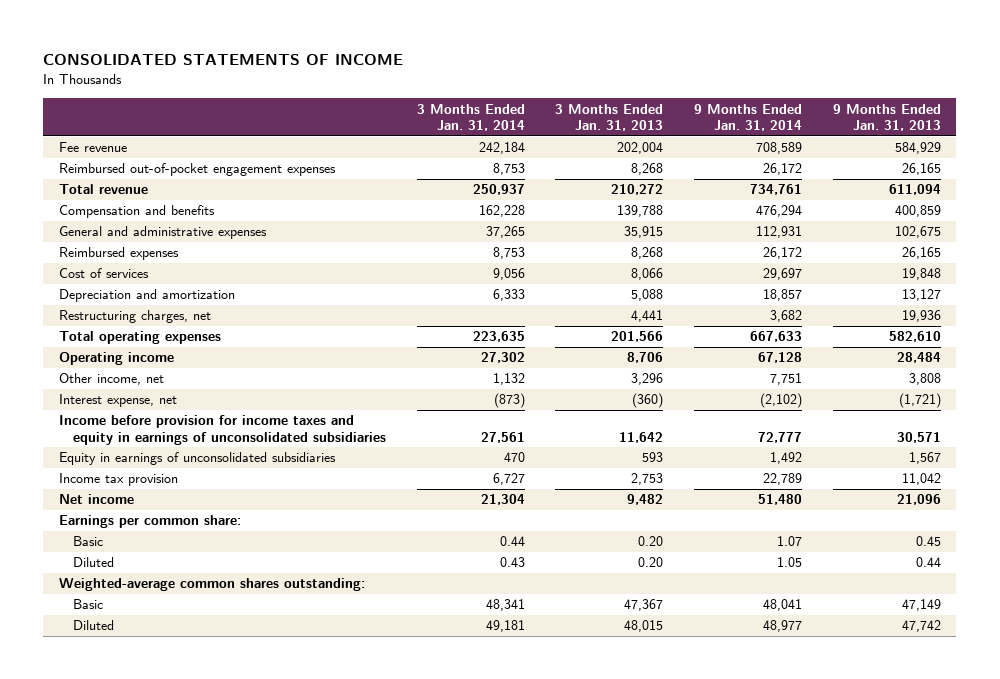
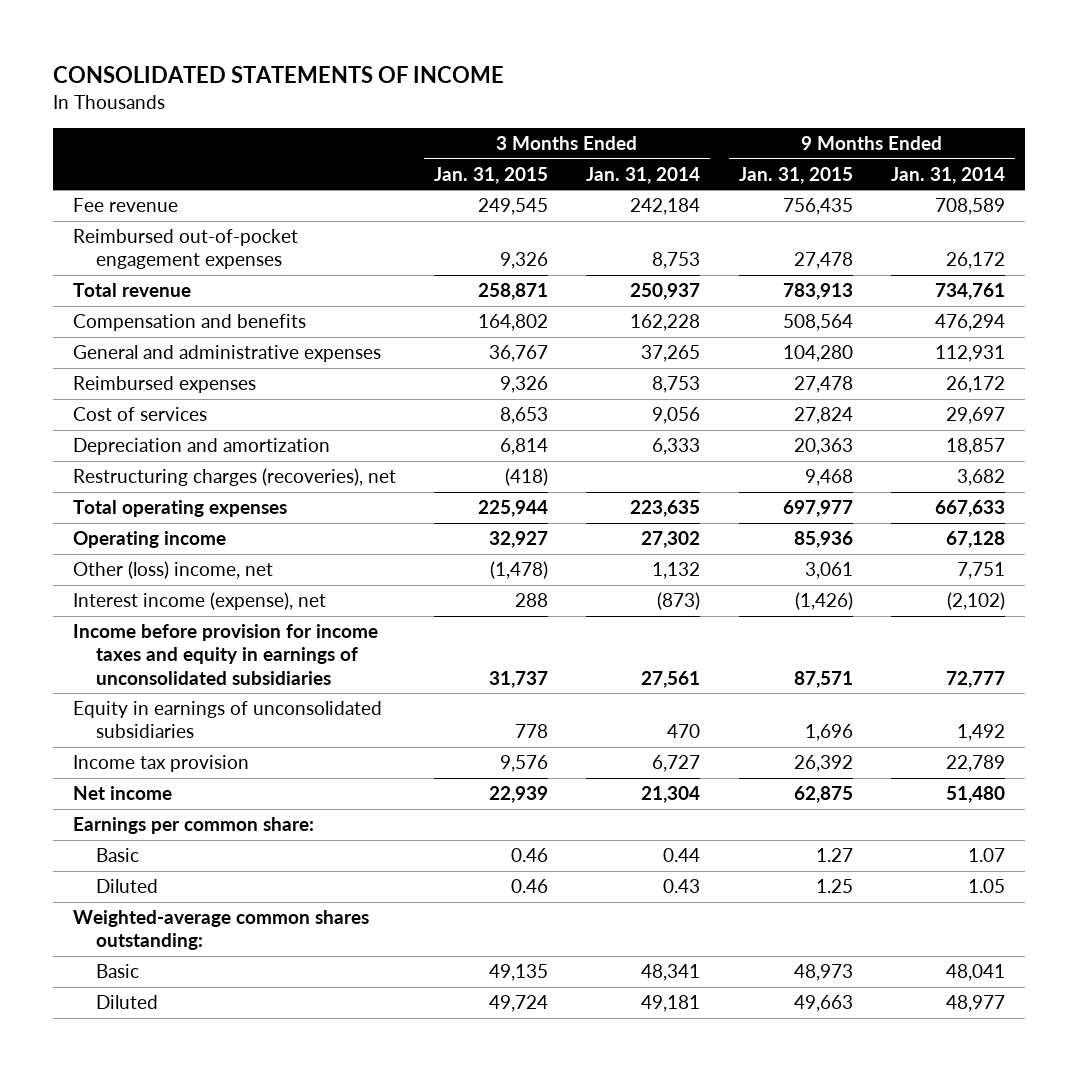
- | 3 Months Ended Jan. 31, 2014 | 3 Months Ended Jan. 31, 2013 | 9 Months Ended Jan. 31, 2014 | 9 Months Ended Jan. 31, 2013
+ | 3 Months Ended Jan. 31, 2015 | 3 Months Ended Jan. 31, 2014 | 9 Months Ended Jan. 31, 2015 | 9 Months Ended Jan. 31, 2014
- Restructuring charges, net | | 4,441 | 3,682 | 19,936
+ Restructuring charges (recoveries), net | (418) | | 9,468 | 3,682
- Other income, net | 1,132 | 3,296 | 7,751 | 3,808
- Interest expense, net | (873) | (360) | (2,102) | (1,721)
+ Other (loss) income, net | (1,478) | 1,132 | 3,061 | 7,751
+ Interest income (expense), net | 288 | (873) | (1,426) | (2,102)

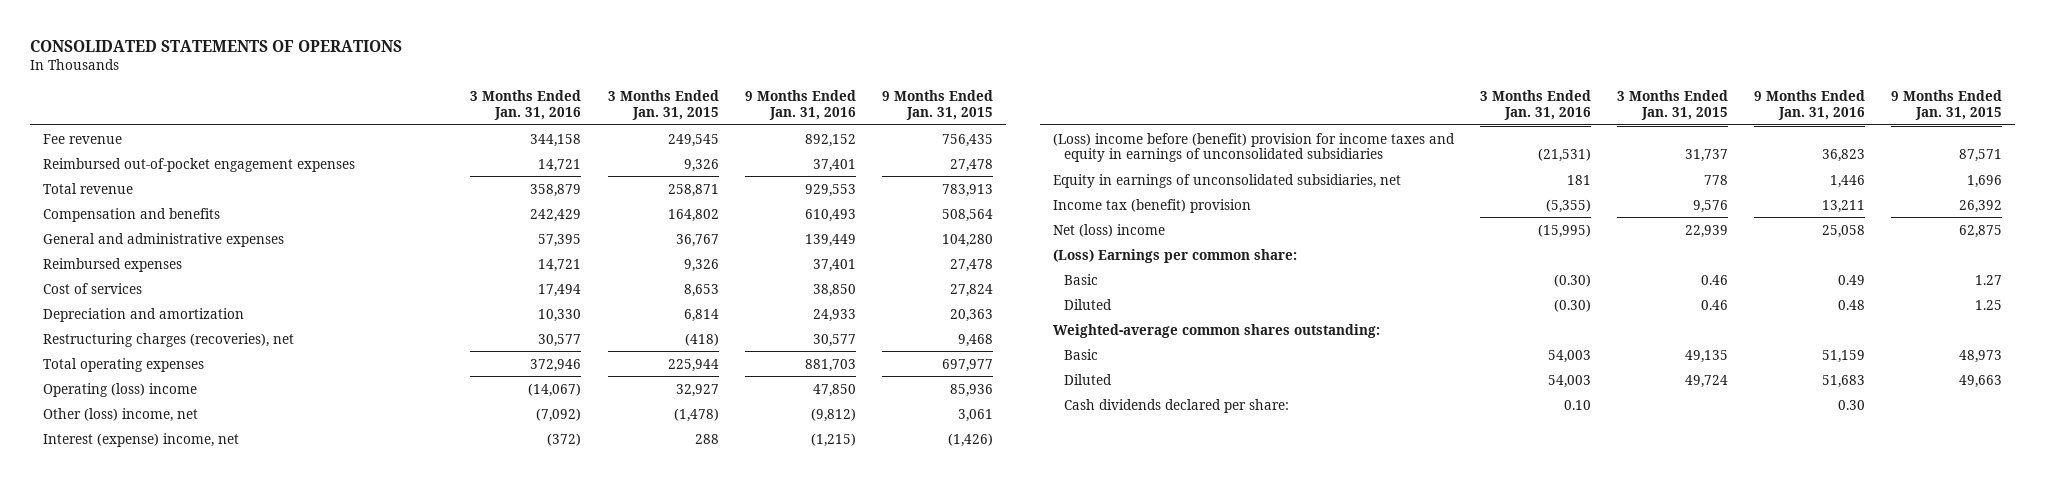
- CONSOLIDATED STATEMENTS OF INCOME
+ CONSOLIDATED STATEMENTS OF OPERATIONS
- | 3 Months Ended Jan. 31, 2015 | 3 Months Ended Jan. 31, 2014 | 9 Months Ended Jan. 31, 2015 | 9 Months Ended Jan. 31, 2014
+ | 3 Months Ended Jan. 31, 2016 | 3 Months Ended Jan. 31, 2015 | 9 Months Ended Jan. 31, 2016 | 9 Months Ended Jan. 31, 2015
- Operating income | 32,927 | 27,302 | 85,936 | 67,128
+ Operating (loss) income | (14,067) | 32,927 | 47,850 | 85,936
- Interest income (expense), net | 288 | (873) | (1,426) | (2,102)
- Income before provision for income taxes and equity in earnings of unconsolidated subsidiaries | 31,737 | 27,561 | 87,571 | 72,777
- Equity in earnings of unconsolidated subsidiaries | 778 | 470 | 1,696 | 1,492
- Income tax provision | 9,576 | 6,727 | 26,392 | 22,789
- Net income | 22,939 | 21,304 | 62,875 | 51,480
- Earnings per common share:
+ Interest (expense) income, net | (372) | 288 | (1,215) | (1,426)
+ (Loss) income before (benefit) provision for income taxes and equity in earnings of unconsolidated subsidiaries | (21,531) | 31,737 | 36,823 | 87,571
+ Equity in earnings of unconsolidated subsidiaries, net | 181 | 778 | 1,446 | 1,696
+ Income tax (benefit) provision | (5,355) | 9,576 | 13,211 | 26,392
+ Net (loss) income | (15,995) | 22,939 | 25,058 | 62,875
+ (Loss) Earnings per common share:
+ Cash dividends declared per share: | 0.10 | | 0.30 |

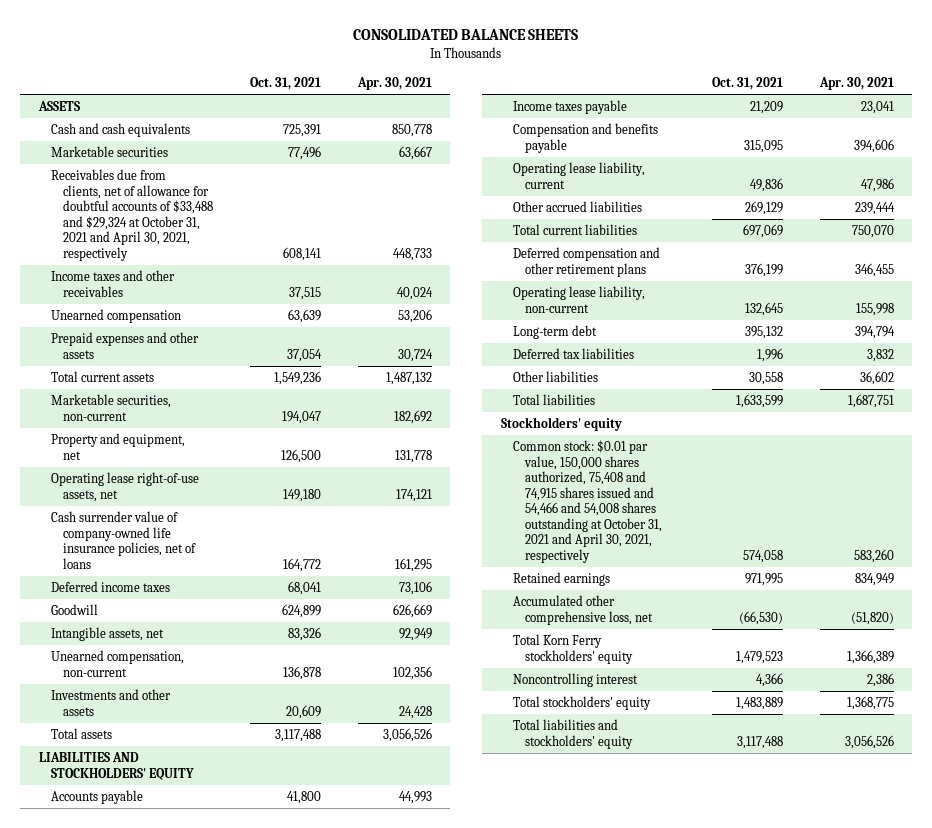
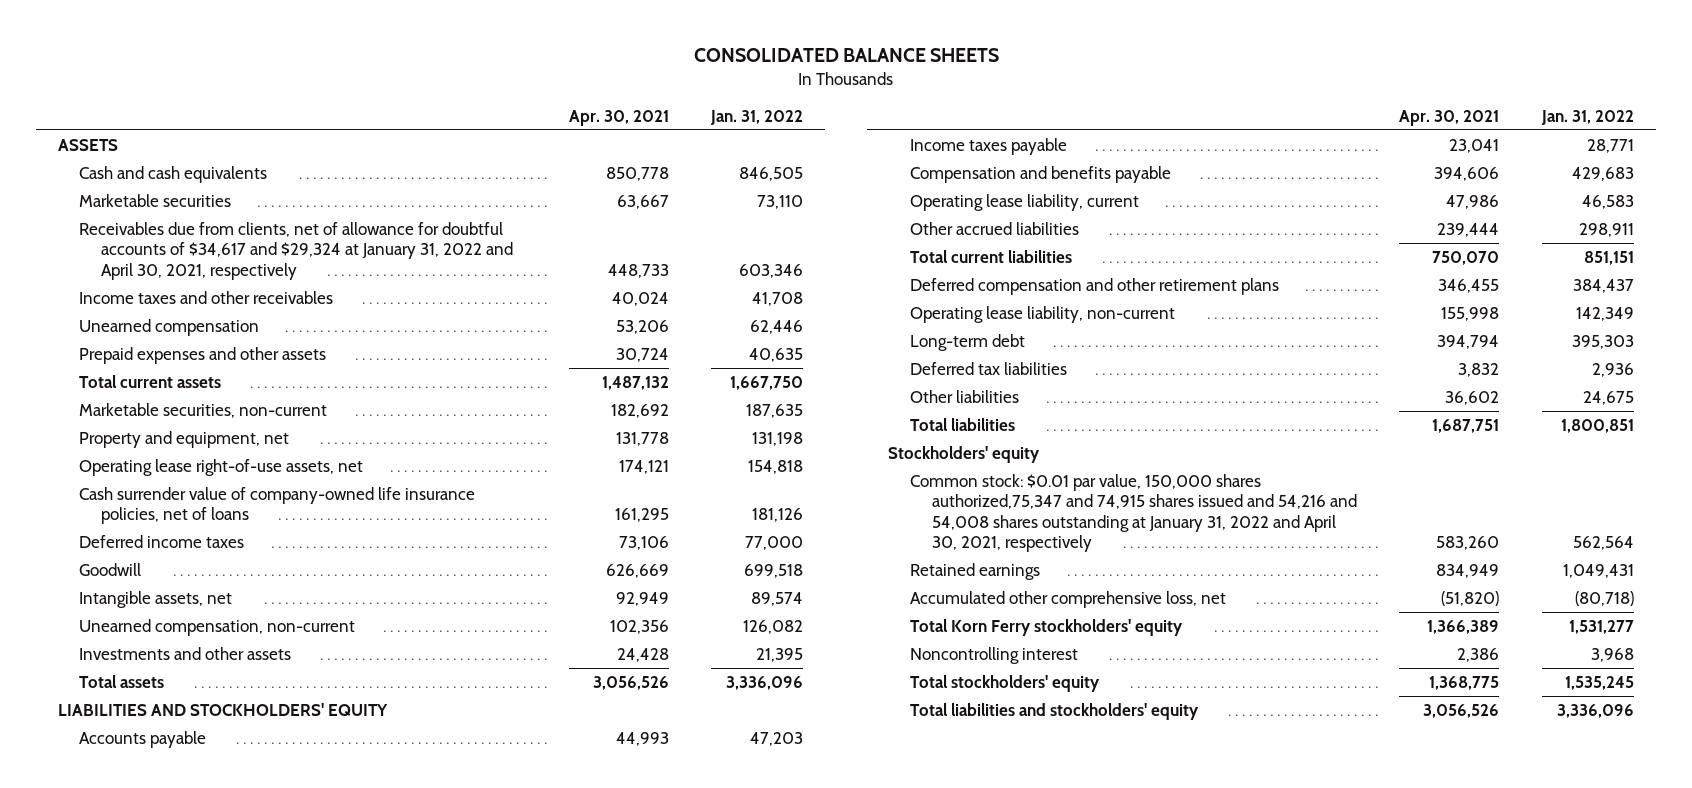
- | Oct. 31, 2021 | Apr. 30, 2021
+ | Apr. 30, 2021 | Jan. 31, 2022
- Receivables due from clients, net of allowance for doubtful accounts of $33,488 and $29,324 at October 31, 2021 and April 30, 2021, respectively | 608,141 | 448,733
+ Receivables due from clients, net of allowance for doubtful accounts of $34,617 and $29,324 at January 31, 2022 and April 30, 2021, respectively | 448,733 | 603,346
- Common stock: $0.01 par value, 150,000 shares authorized, 75,408 and 74,915 shares issued and 54,466 and 54,008 shares outstanding at October 31, 2021 and April 30, 2021, respectively | 574,058 | 583,260
+ Common stock: $0.01 par value, 150,000 shares authorized,75,347 and 74,915 shares issued and 54,216 and 54,008 shares outstanding at January 31, 2022 and April 30, 2021, respectively | 583,260 | 562,564

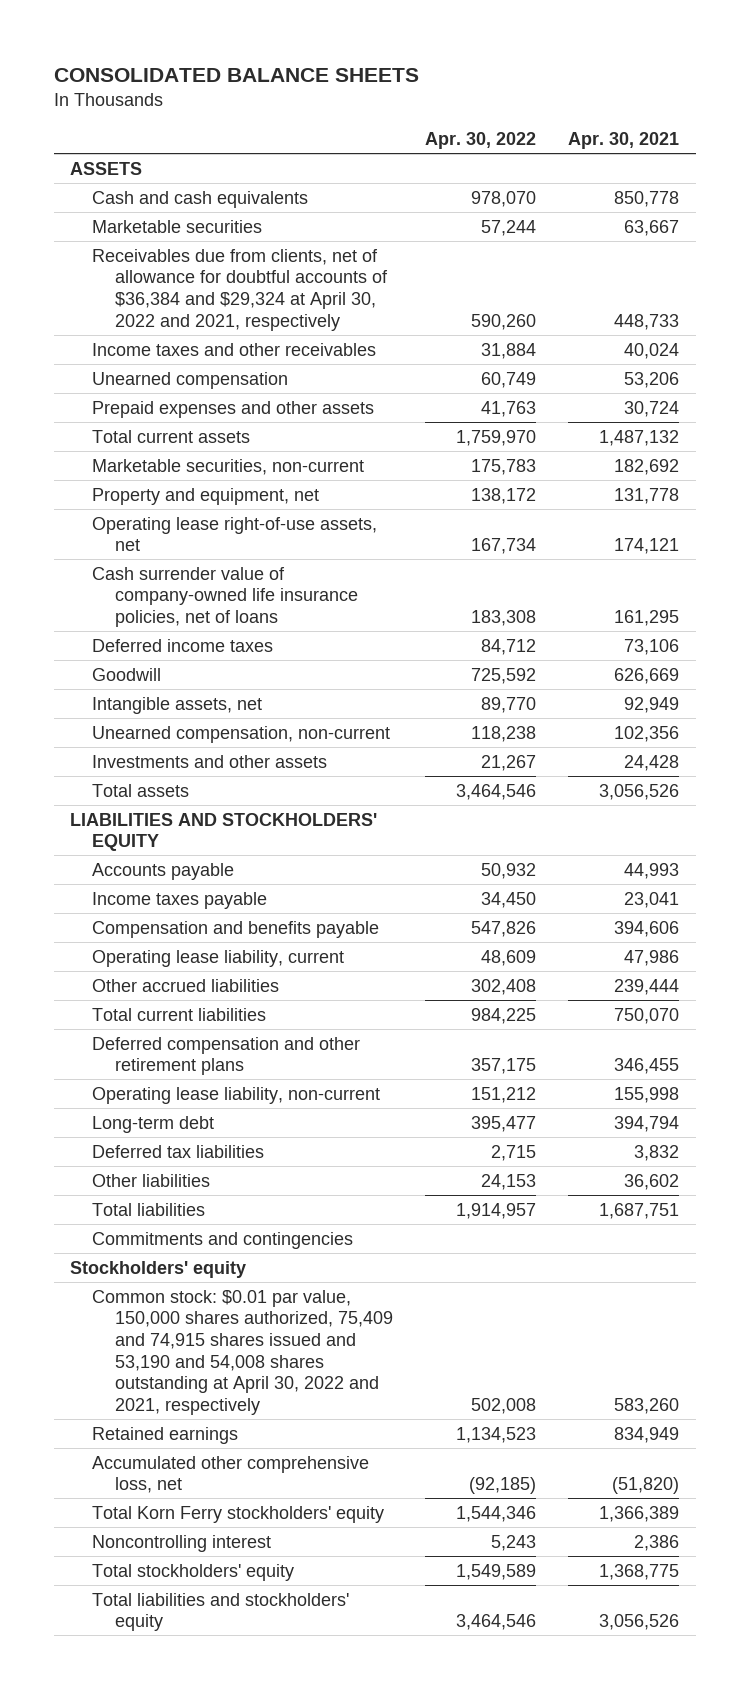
- | Apr. 30, 2021 | Jan. 31, 2022
+ | Apr. 30, 2022 | Apr. 30, 2021
- Receivables due from clients, net of allowance for doubtful accounts of $34,617 and $29,324 at January 31, 2022 and April 30, 2021, respectively | 448,733 | 603,346
+ Receivables due from clients, net of allowance for doubtful accounts of $36,384 and $29,324 at April 30, 2022 and 2021, respectively | 590,260 | 448,733
+ Commitments and contingencies
- Common stock: $0.01 par value, 150,000 shares authorized,75,347 and 74,915 shares issued and 54,216 and 54,008 shares outstanding at January 31, 2022 and April 30, 2021, respectively | 583,260 | 562,564
+ Common stock: $0.01 par value, 150,000 shares authorized, 75,409 and 74,915 shares issued and 53,190 and 54,008 shares outstanding at April 30, 2022 and 2021, respectively | 502,008 | 583,260

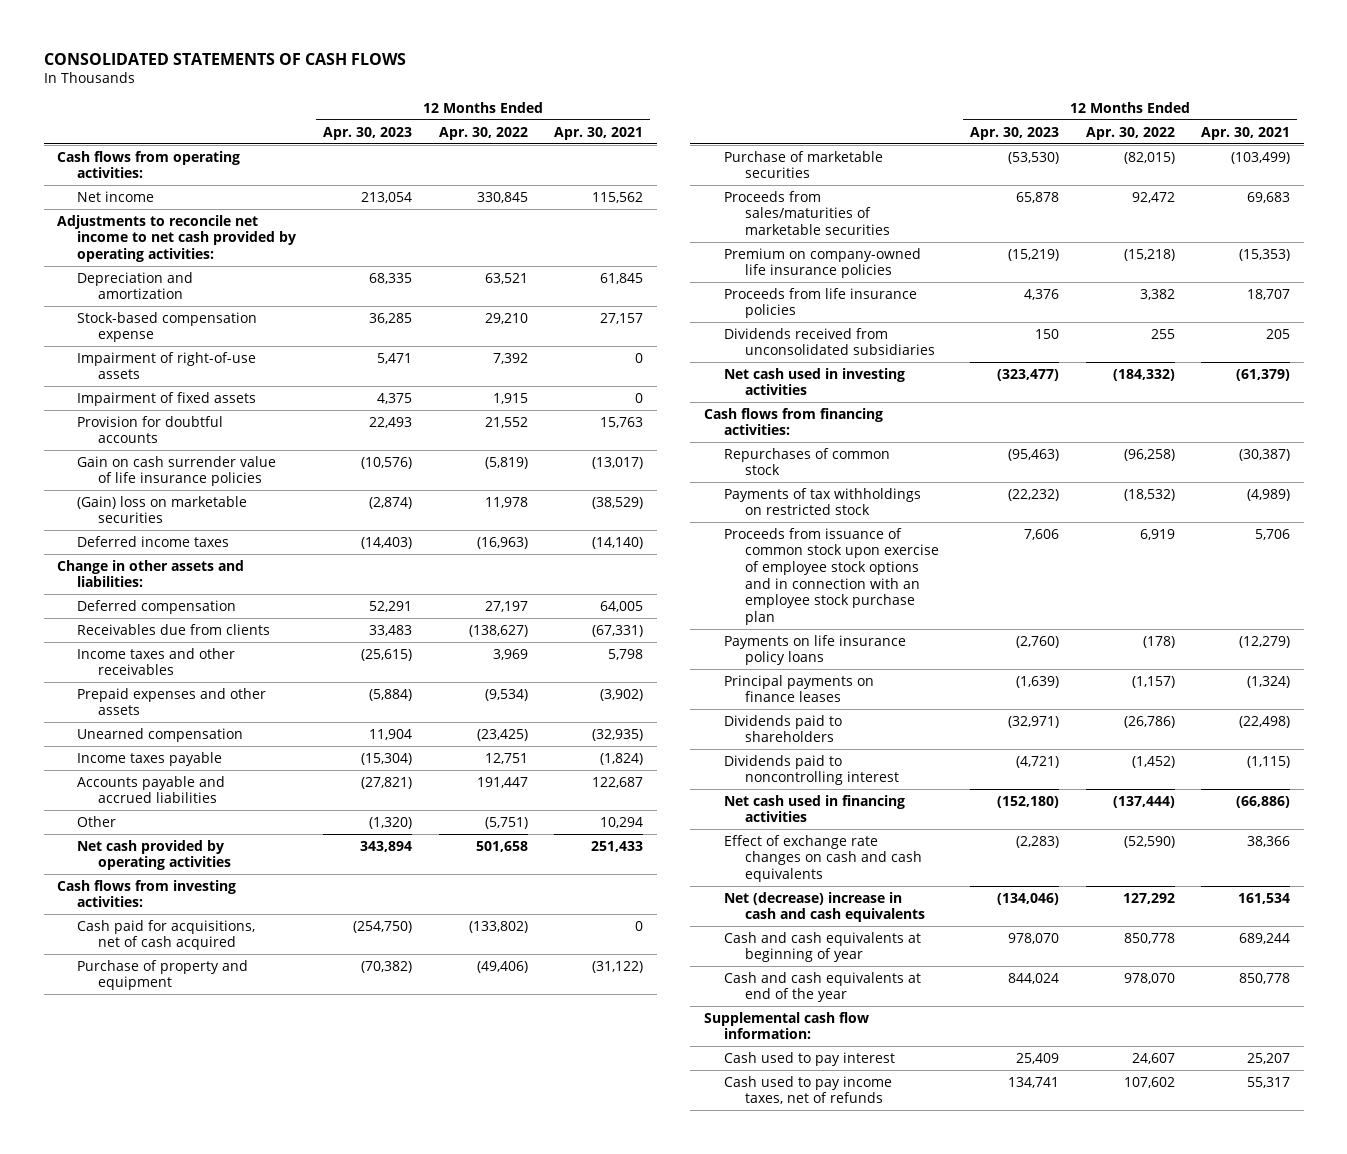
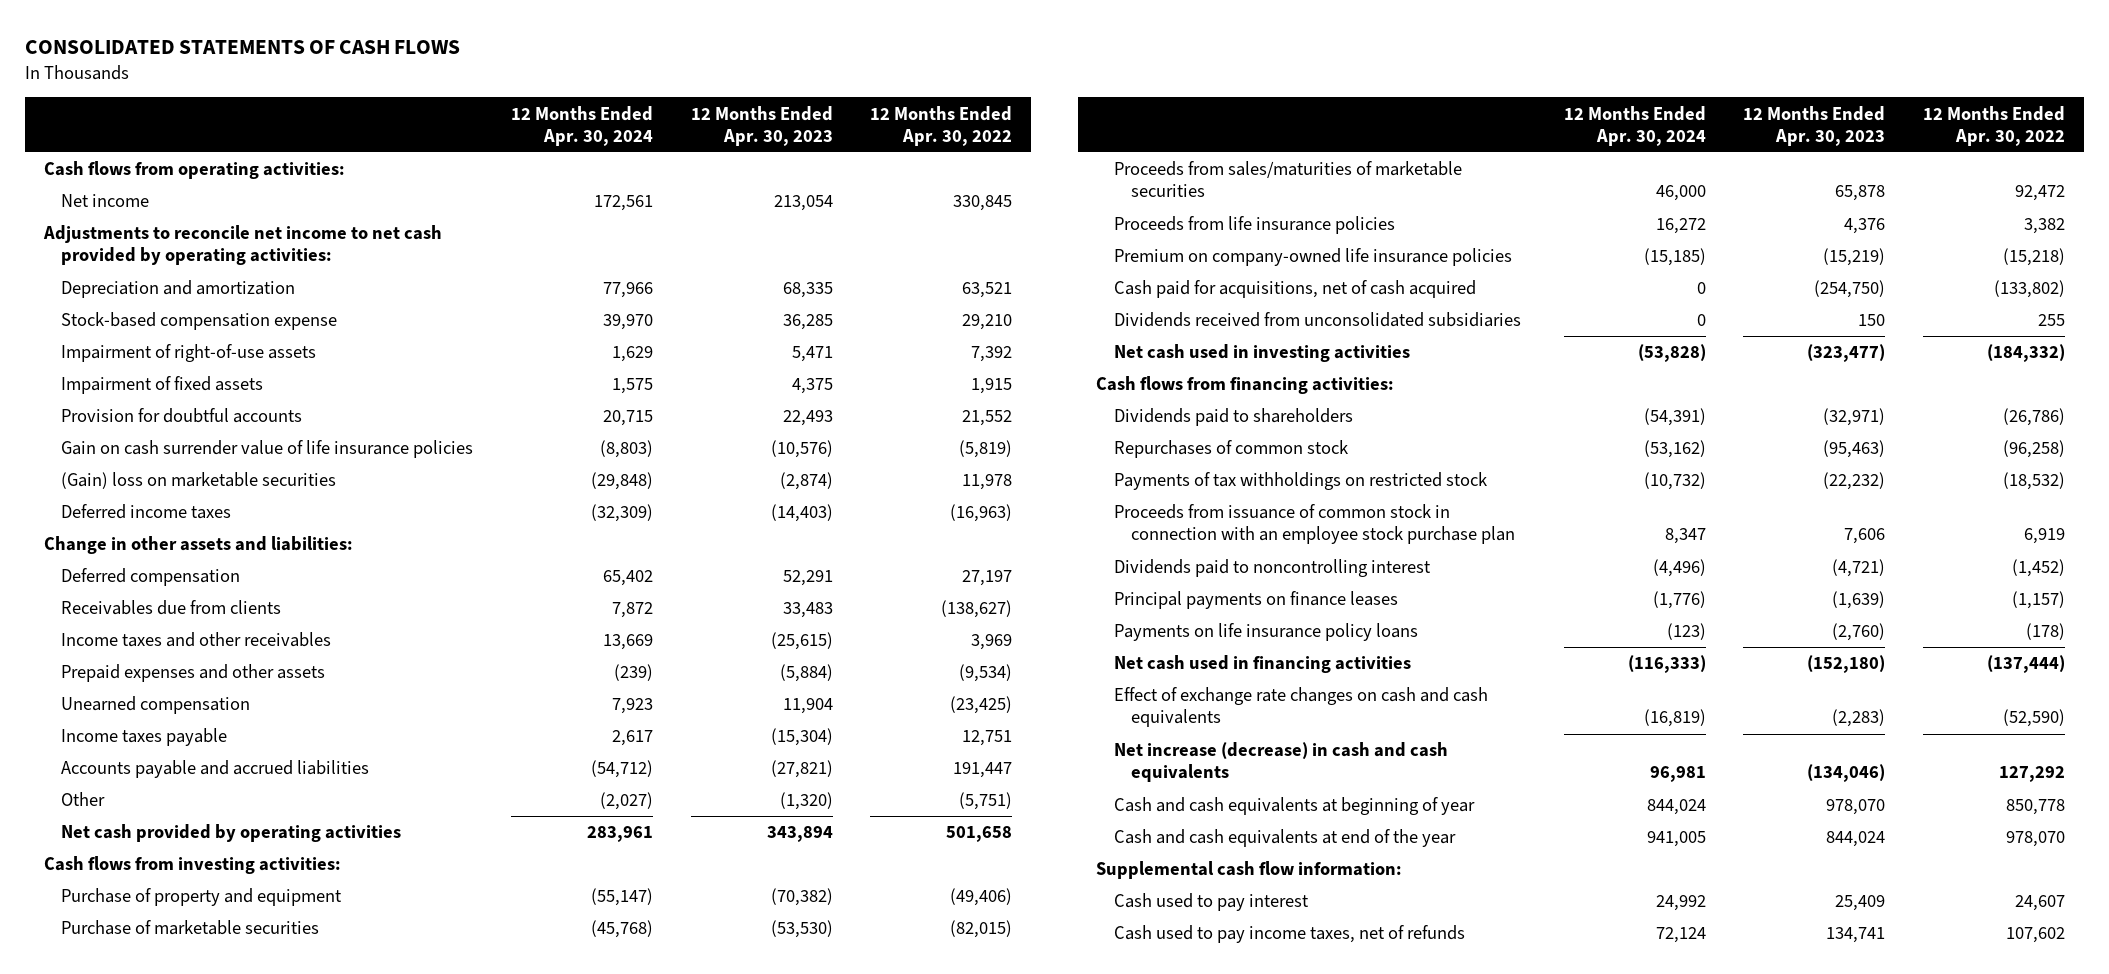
- | 12 Months Ended Apr. 30, 2023 | 12 Months Ended Apr. 30, 2022 | 12 Months Ended Apr. 30, 2021
+ | 12 Months Ended Apr. 30, 2024 | 12 Months Ended Apr. 30, 2023 | 12 Months Ended Apr. 30, 2022
moved down: Premium on company-owned life insurance policies | (15,185) | (15,219) | (15,218)
moved down: Cash paid for acquisitions, net of cash acquired | 0 | (254,750) | (133,802)
moved up: Dividends paid to shareholders | (54,391) | (32,971) | (26,786)
- Proceeds from issuance of common stock upon exercise of employee stock options and in connection with an employee stock purchase plan | 7,606 | 6,919 | 5,706
+ Proceeds from issuance of common stock in connection with an employee stock purchase plan | 8,347 | 7,606 | 6,919
moved down: Principal payments on finance leases | (1,776) | (1,639) | (1,157)
moved down: Payments on life insurance policy loans | (123) | (2,760) | (178)
- Net (decrease) increase in cash and cash equivalents | (134,046) | 127,292 | 161,534
+ Net increase (decrease) in cash and cash equivalents | 96,981 | (134,046) | 127,292

